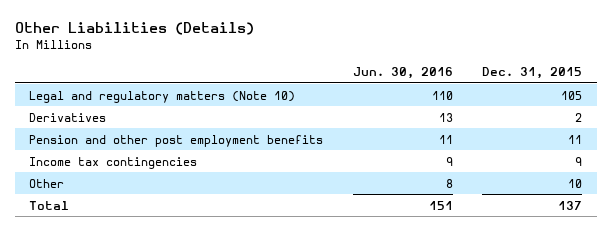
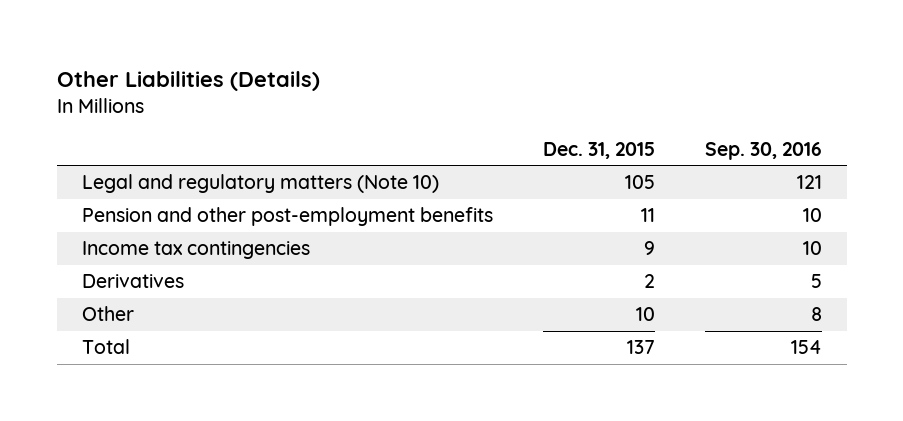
- | Jun. 30, 2016 | Dec. 31, 2015
+ | Dec. 31, 2015 | Sep. 30, 2016
- Pension and other post employment benefits | 11 | 11
+ Pension and other post-employment benefits | 11 | 10
moved down: Derivatives | 2 | 5

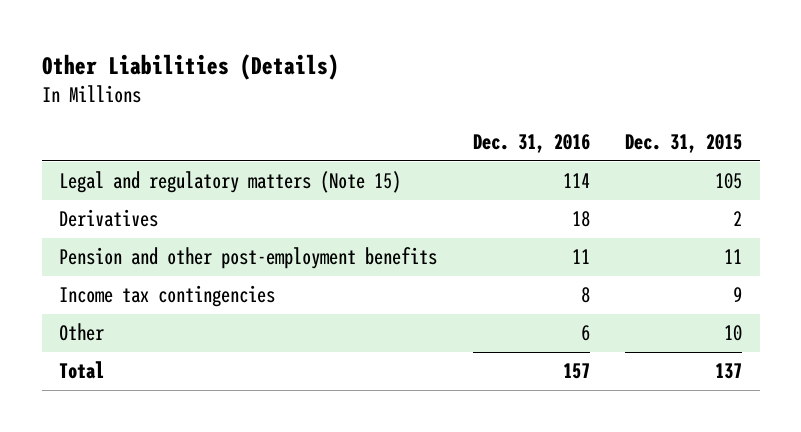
- | Dec. 31, 2015 | Sep. 30, 2016
+ | Dec. 31, 2016 | Dec. 31, 2015
- Legal and regulatory matters (Note 10) | 105 | 121
+ Legal and regulatory matters (Note 15) | 114 | 105
moved up: Derivatives | 18 | 2

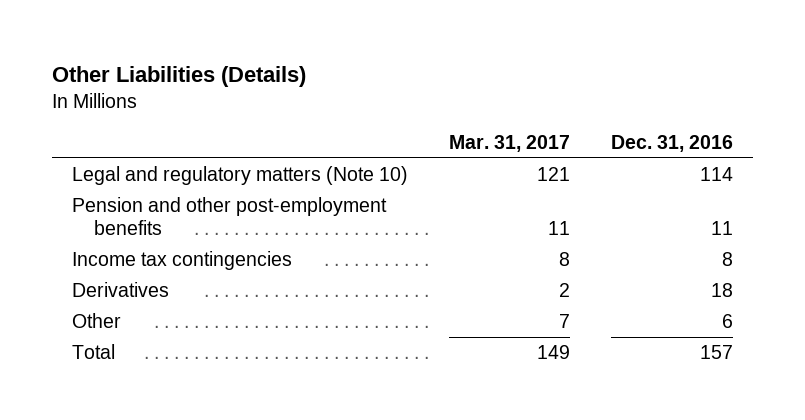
- | Dec. 31, 2016 | Dec. 31, 2015
+ | Mar. 31, 2017 | Dec. 31, 2016
- Legal and regulatory matters (Note 15) | 114 | 105
+ Legal and regulatory matters (Note 10) | 121 | 114
moved down: Derivatives | 2 | 18

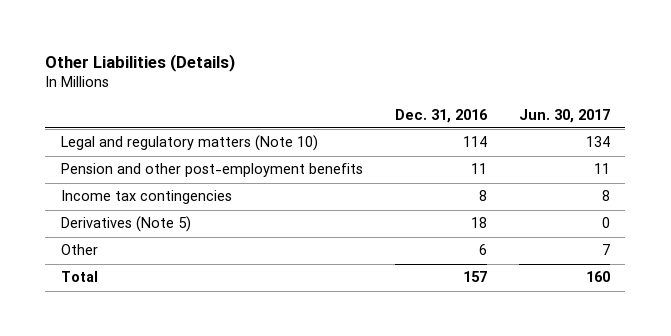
- | Mar. 31, 2017 | Dec. 31, 2016
+ | Dec. 31, 2016 | Jun. 30, 2017
- Derivatives | 2 | 18
+ Derivatives (Note 5) | 18 | 0

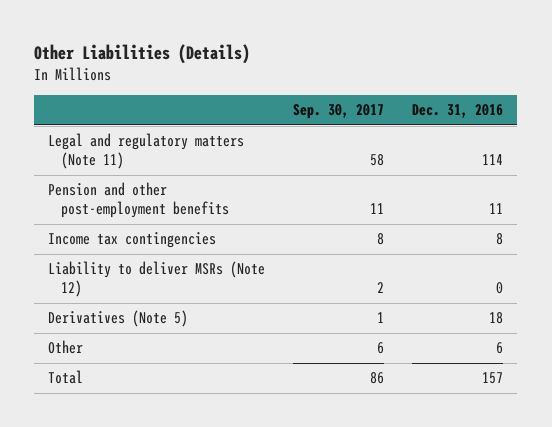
- | Dec. 31, 2016 | Jun. 30, 2017
+ | Sep. 30, 2017 | Dec. 31, 2016
- Legal and regulatory matters (Note 10) | 114 | 134
+ Legal and regulatory matters (Note 11) | 58 | 114
+ Liability to deliver MSRs (Note 12) | 2 | 0

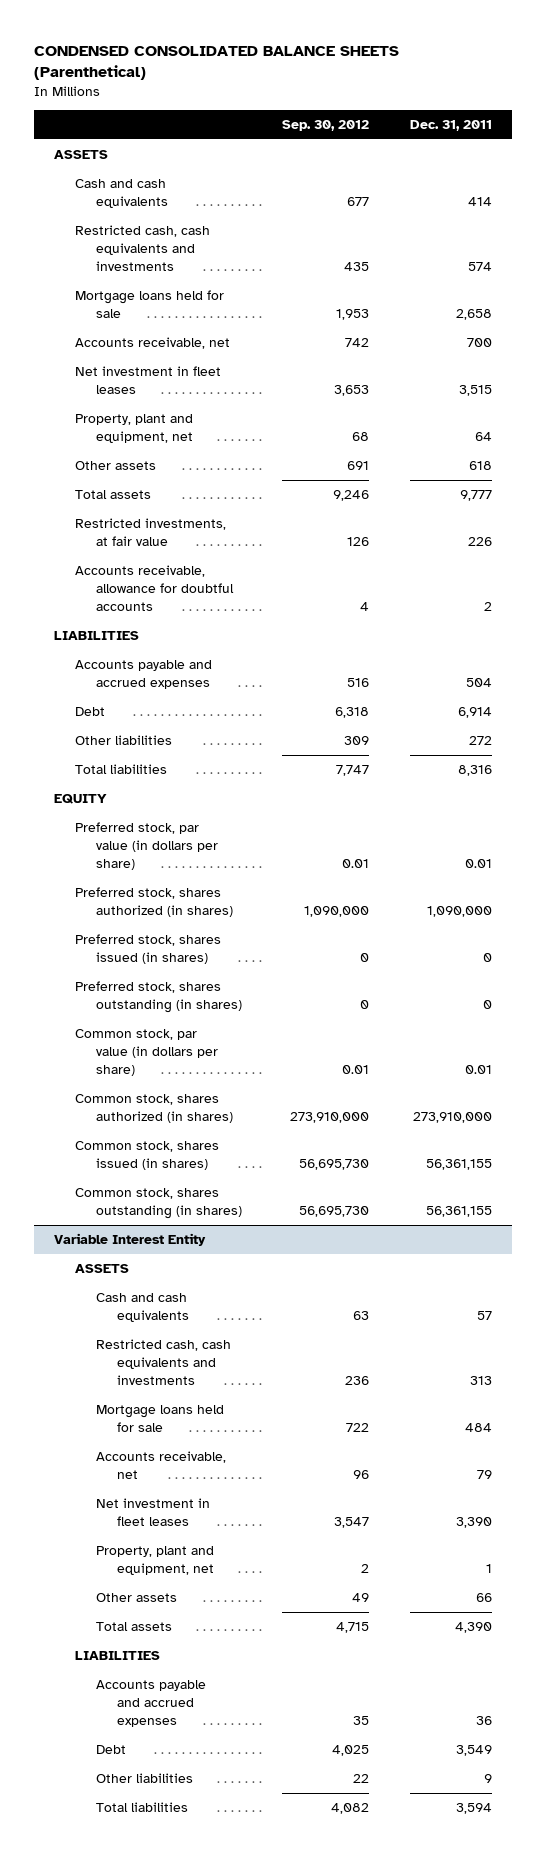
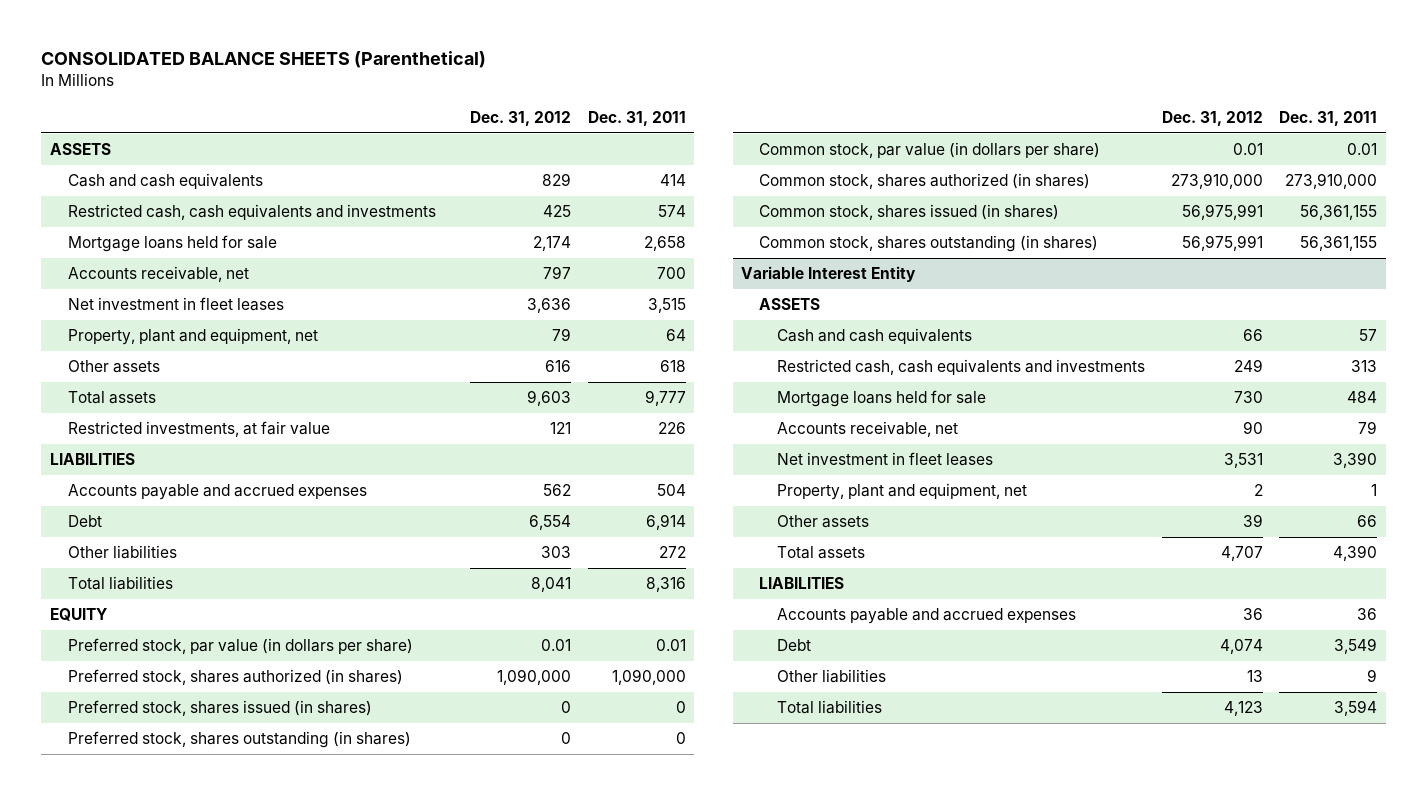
- CONDENSED CONSOLIDATED BALANCE SHEETS (Parenthetical)
+ CONSOLIDATED BALANCE SHEETS (Parenthetical)
- | Sep. 30, 2012 | Dec. 31, 2011
+ | Dec. 31, 2012 | Dec. 31, 2011
- Accounts receivable, allowance for doubtful accounts | 4 | 2

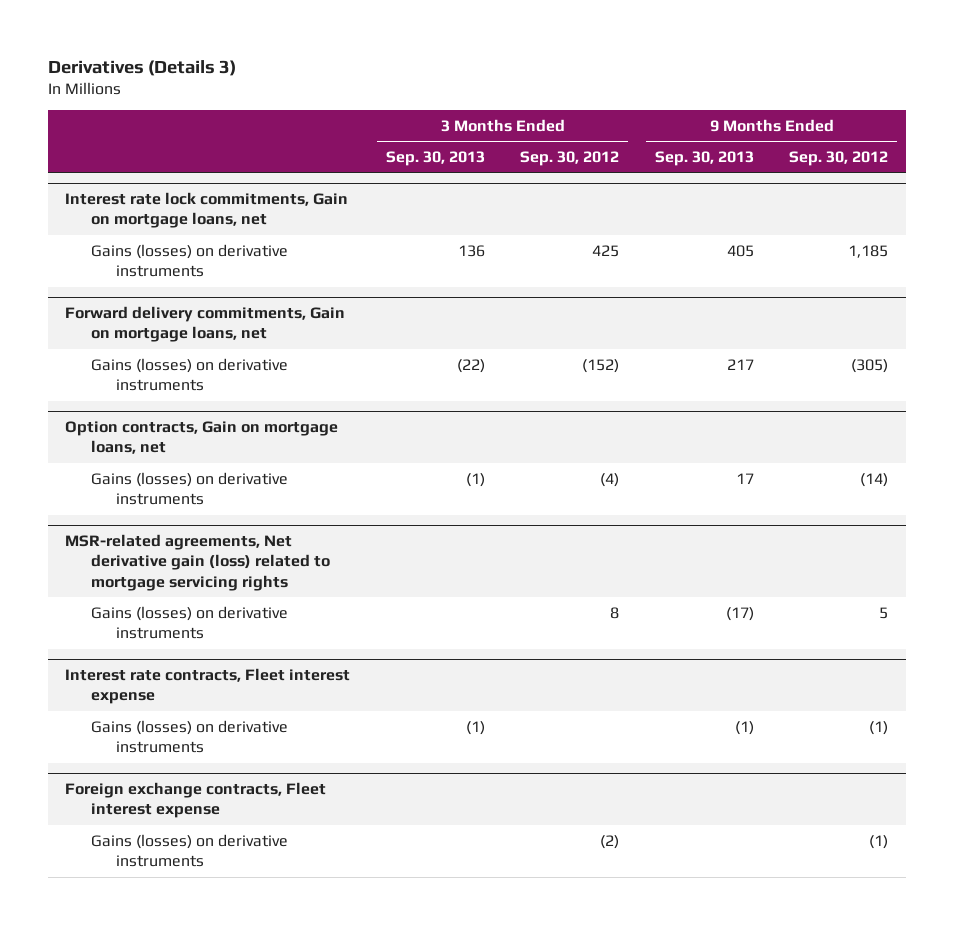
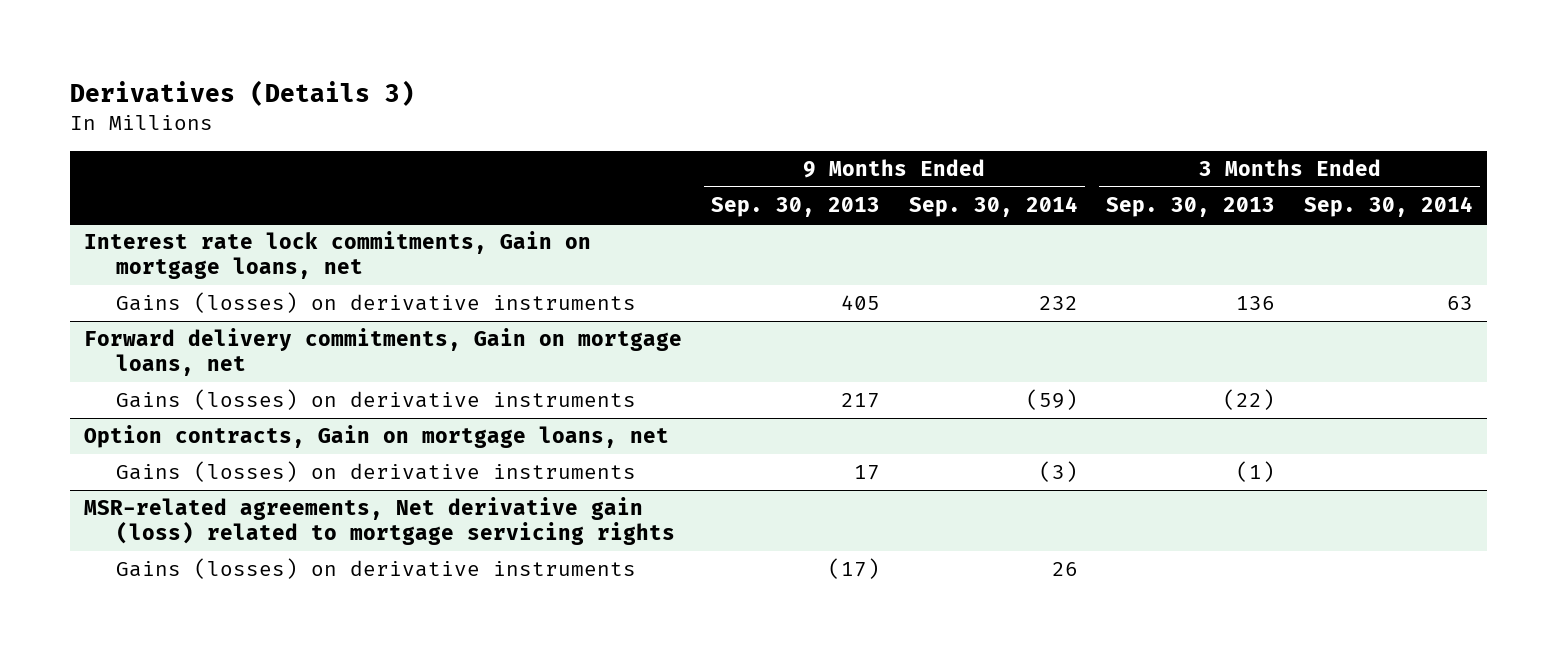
- | 3 Months Ended Sep. 30, 2013 | 3 Months Ended Sep. 30, 2012 | 9 Months Ended Sep. 30, 2013 | 9 Months Ended Sep. 30, 2012
+ | 9 Months Ended Sep. 30, 2013 | 9 Months Ended Sep. 30, 2014 | 3 Months Ended Sep. 30, 2013 | 3 Months Ended Sep. 30, 2014
- Interest rate contracts, Fleet interest expense
- Gains (losses) on derivative instruments | (1) | | (1) | (1)
- Foreign exchange contracts, Fleet interest expense
- Gains (losses) on derivative instruments | | (2) | | (1)

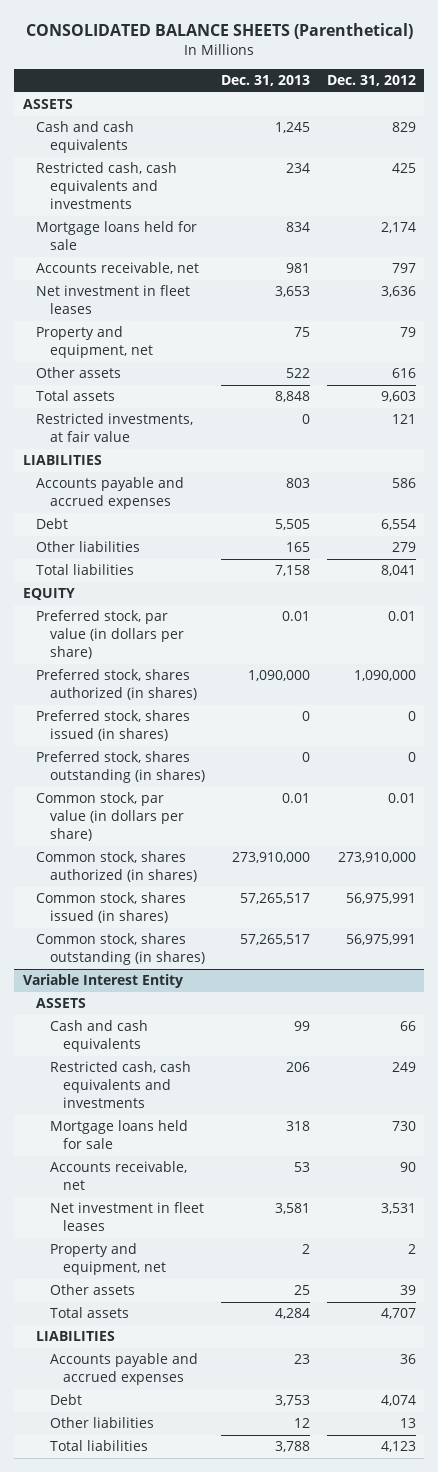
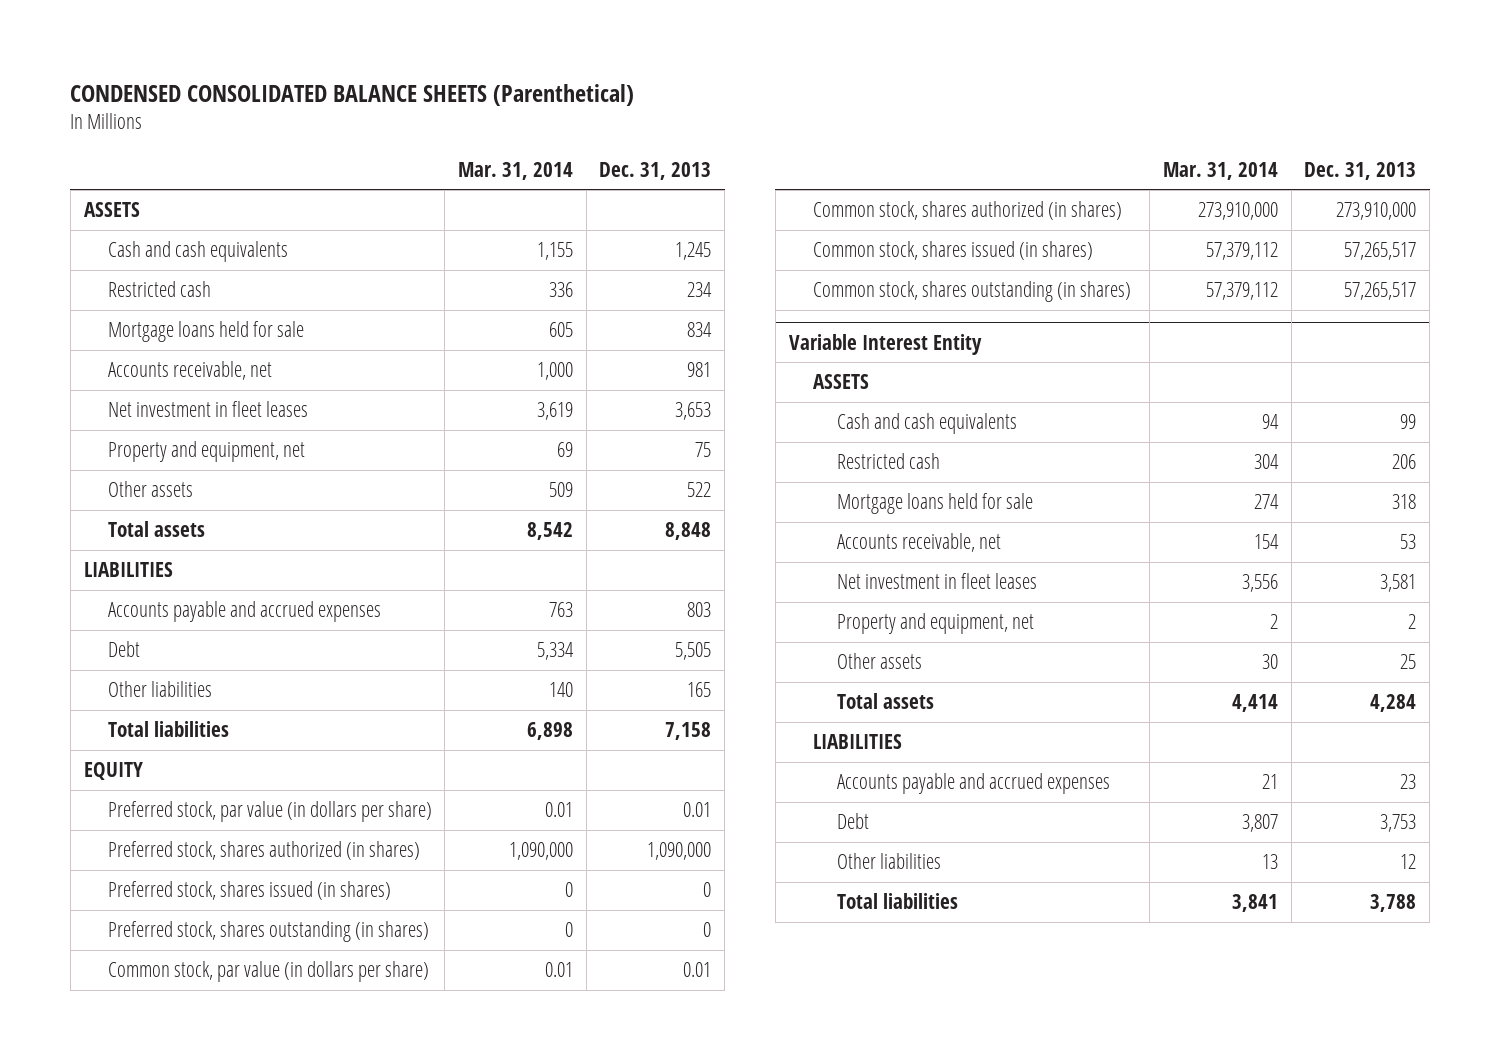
- CONSOLIDATED BALANCE SHEETS (Parenthetical)
+ CONDENSED CONSOLIDATED BALANCE SHEETS (Parenthetical)
- | Dec. 31, 2013 | Dec. 31, 2012
+ | Mar. 31, 2014 | Dec. 31, 2013
- Restricted cash, cash equivalents and investments | 234 | 425
+ Restricted cash | 336 | 234
- Restricted investments, at fair value | 0 | 121
@ Variable Interest Entity
- Restricted cash, cash equivalents and investments | 206 | 249
+ Restricted cash | 304 | 206

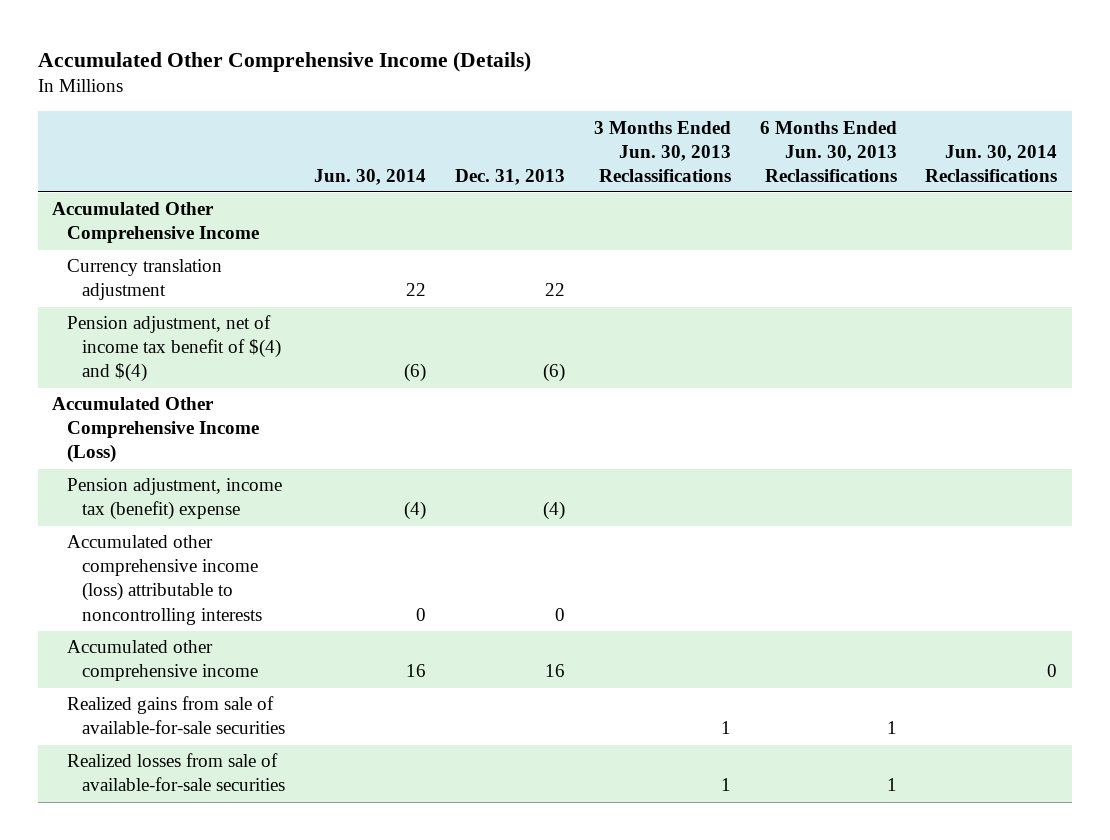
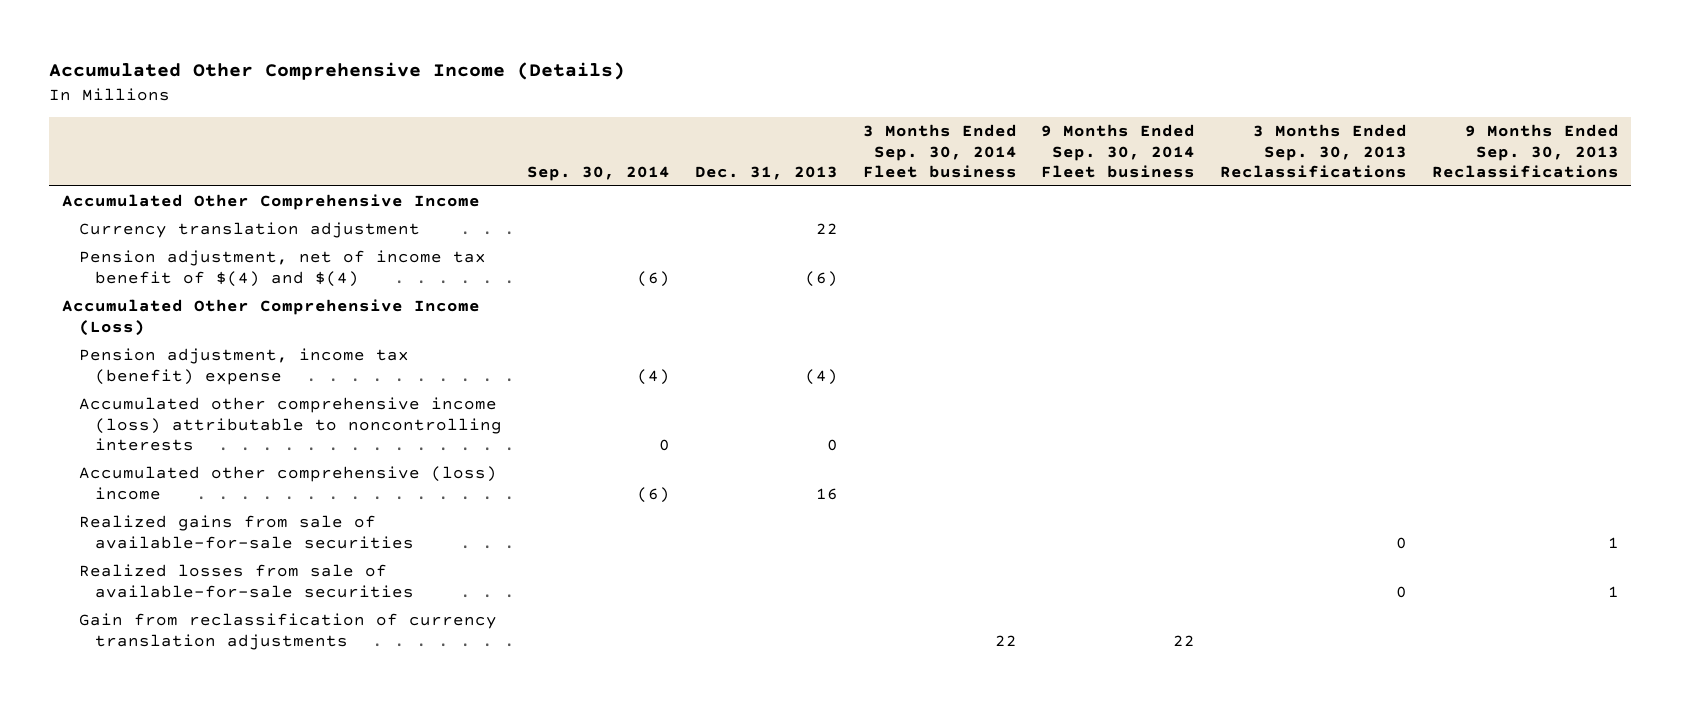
- | Jun. 30, 2014 | Dec. 31, 2013 | 3 Months Ended Jun. 30, 2013 Reclassifications | 6 Months Ended Jun. 30, 2013 Reclassifications | Jun. 30, 2014 Reclassifications
+ | Sep. 30, 2014 | Dec. 31, 2013 | 3 Months Ended Sep. 30, 2014 Fleet business | 9 Months Ended Sep. 30, 2014 Fleet business | 3 Months Ended Sep. 30, 2013 Reclassifications | 9 Months Ended Sep. 30, 2013 Reclassifications
- Accumulated other comprehensive income | 16 | 16 | | | 0
+ Accumulated other comprehensive (loss) income | (6) | 16 | | | |
+ Gain from reclassification of currency translation adjustments | | | 22 | 22 | |

